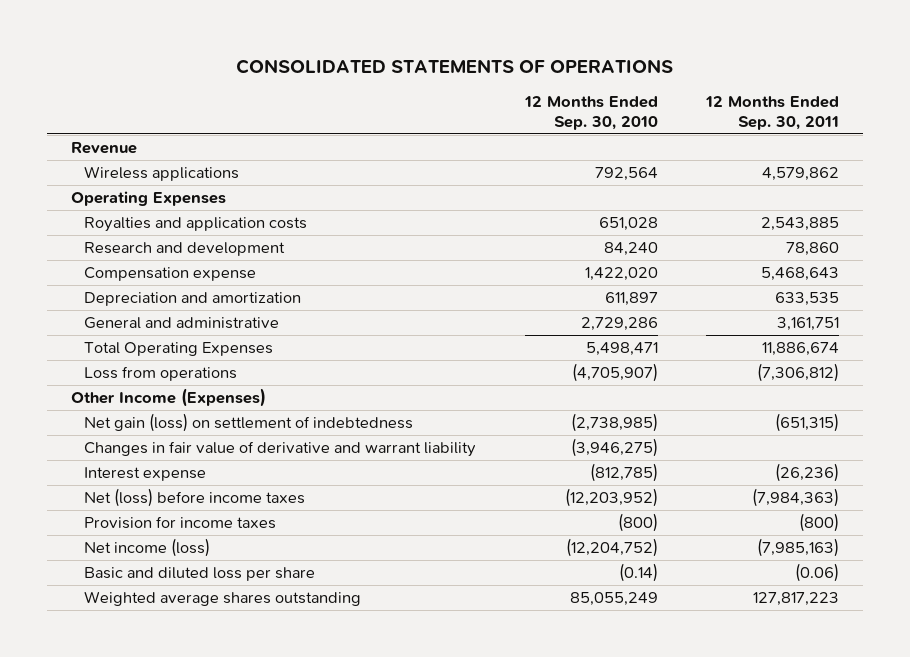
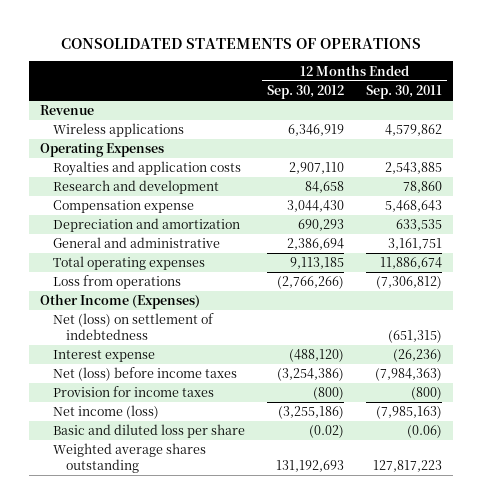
- | 12 Months Ended Sep. 30, 2010 | 12 Months Ended Sep. 30, 2011
+ | 12 Months Ended Sep. 30, 2012 | 12 Months Ended Sep. 30, 2011
- Total Operating Expenses | 5,498,471 | 11,886,674
+ Total operating expenses | 9,113,185 | 11,886,674
- Net gain (loss) on settlement of indebtedness | (2,738,985) | (651,315)
- Changes in fair value of derivative and warrant liability | (3,946,275) |
+ Net (loss) on settlement of indebtedness | | (651,315)

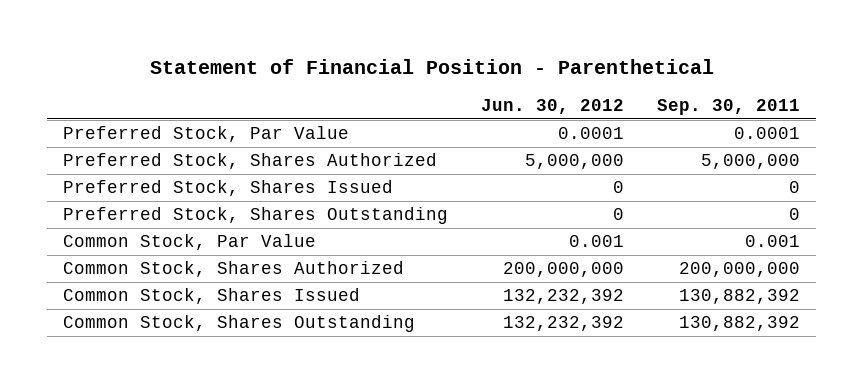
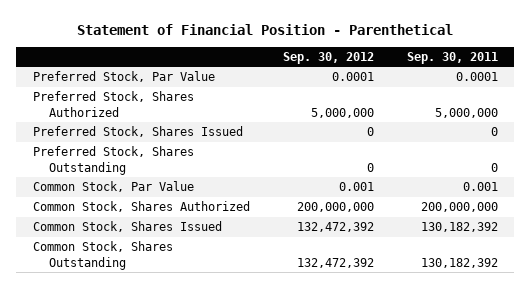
- | Jun. 30, 2012 | Sep. 30, 2011
+ | Sep. 30, 2012 | Sep. 30, 2011
- Common Stock, Shares Issued | 132,232,392 | 130,882,392
- Common Stock, Shares Outstanding | 132,232,392 | 130,882,392
+ Common Stock, Shares Issued | 132,472,392 | 130,182,392
+ Common Stock, Shares Outstanding | 132,472,392 | 130,182,392

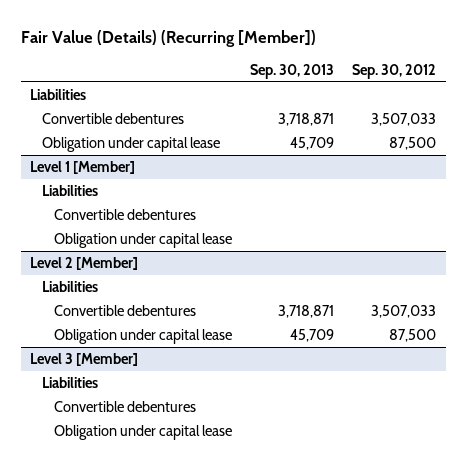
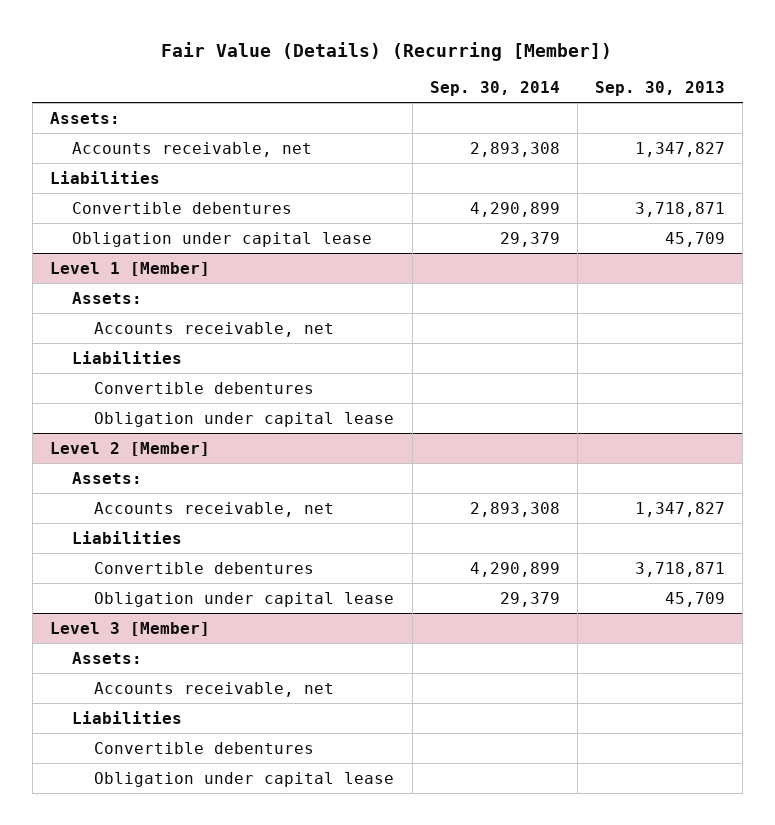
- | Sep. 30, 2013 | Sep. 30, 2012
+ | Sep. 30, 2014 | Sep. 30, 2013
+ Assets:
+ Accounts receivable, net | 2,893,308 | 1,347,827
@ Level 1 [Member]
+ Assets:
+ Accounts receivable, net
@ Level 2 [Member]
+ Assets:
+ Accounts receivable, net | 2,893,308 | 1,347,827
@ Level 3 [Member]
+ Assets:
+ Accounts receivable, net

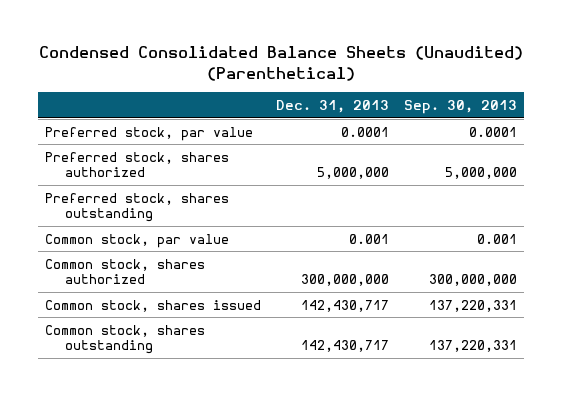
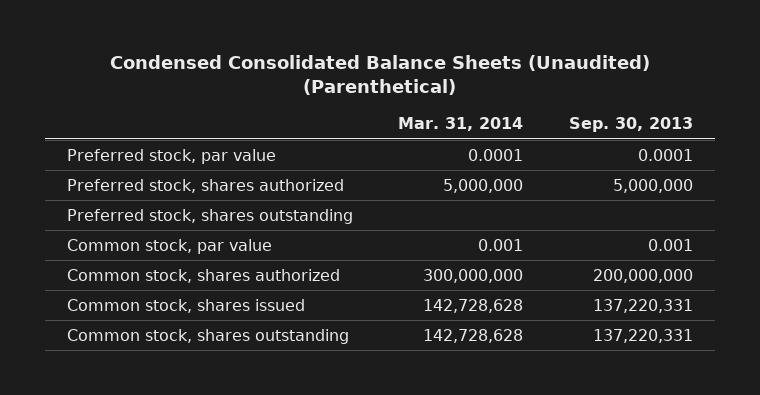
- | Dec. 31, 2013 | Sep. 30, 2013
+ | Mar. 31, 2014 | Sep. 30, 2013
- Common stock, shares authorized | 300,000,000 | 300,000,000
+ Common stock, shares authorized | 300,000,000 | 200,000,000

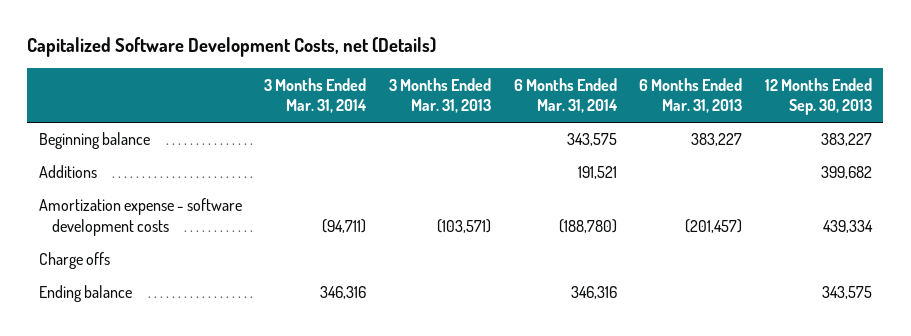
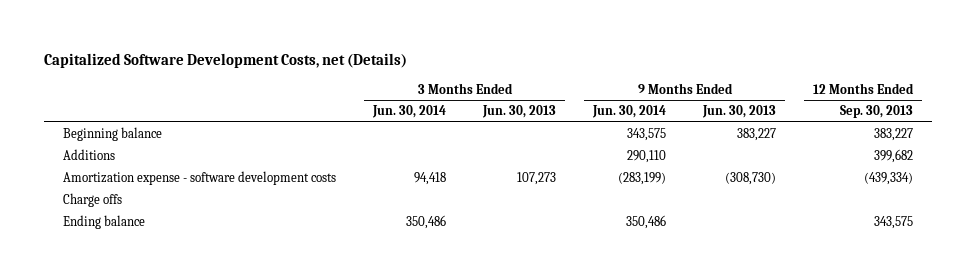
- | 3 Months Ended Mar. 31, 2014 | 3 Months Ended Mar. 31, 2013 | 6 Months Ended Mar. 31, 2014 | 6 Months Ended Mar. 31, 2013 | 12 Months Ended Sep. 30, 2013
+ | 3 Months Ended Jun. 30, 2014 | 3 Months Ended Jun. 30, 2013 | 9 Months Ended Jun. 30, 2014 | 9 Months Ended Jun. 30, 2013 | 12 Months Ended Sep. 30, 2013
- Amortization expense - software development costs | (94,711) | (103,571) | (188,780) | (201,457) | 439,334
+ Amortization expense - software development costs | 94,418 | 107,273 | (283,199) | (308,730) | (439,334)

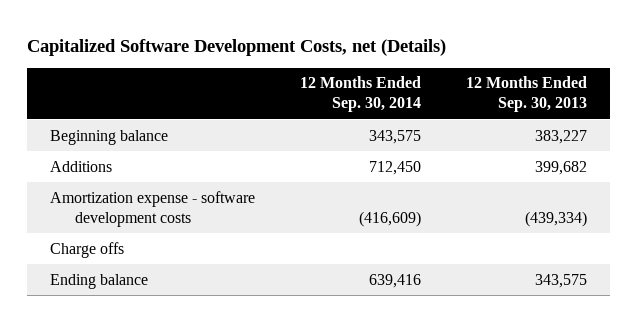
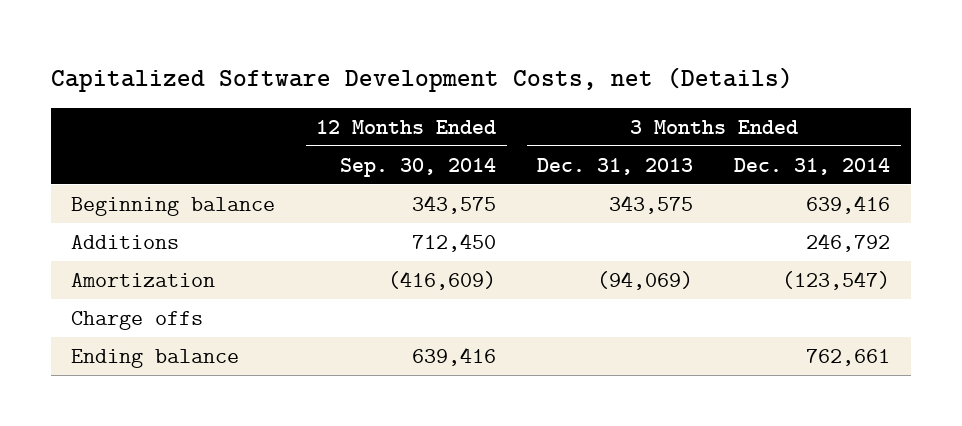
- | 12 Months Ended Sep. 30, 2014 | 12 Months Ended Sep. 30, 2013
+ | 12 Months Ended Sep. 30, 2014 | 3 Months Ended Dec. 31, 2013 | 3 Months Ended Dec. 31, 2014
- Amortization expense - software development costs | (416,609) | (439,334)
+ Amortization | (416,609) | (94,069) | (123,547)

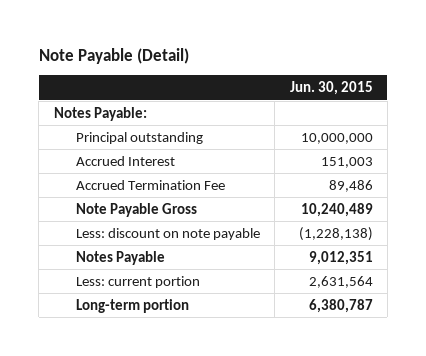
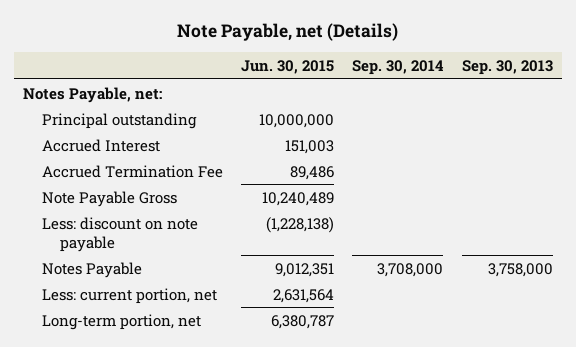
- Note Payable (Detail)
+ Note Payable, net (Details)
- | Jun. 30, 2015
+ | Jun. 30, 2015 | Sep. 30, 2014 | Sep. 30, 2013
- Notes Payable:
+ Notes Payable, net:
- Less: current portion | 2,631,564
- Long-term portion | 6,380,787
+ Less: current portion, net | 2,631,564 | |
+ Long-term portion, net | 6,380,787 | |

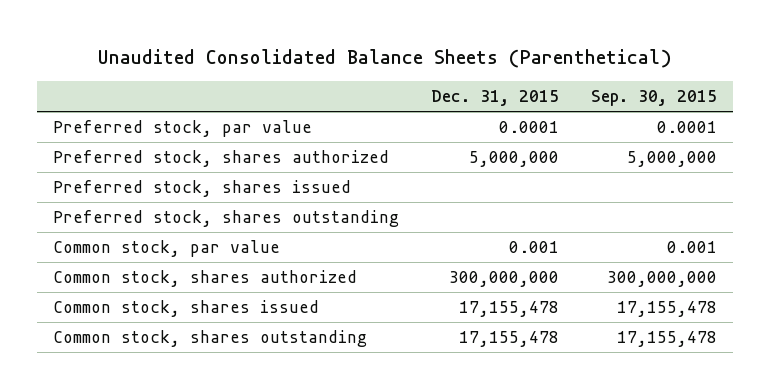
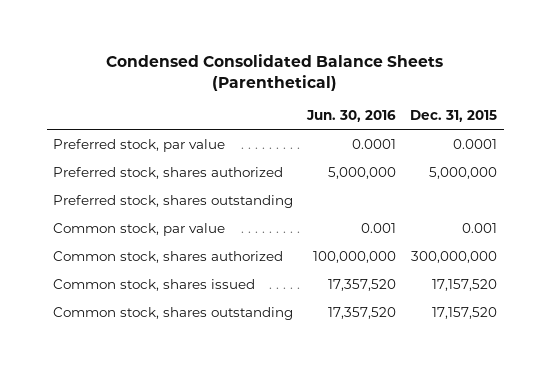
- Unaudited Consolidated Balance Sheets (Parenthetical)
+ Condensed Consolidated Balance Sheets (Parenthetical)
- | Dec. 31, 2015 | Sep. 30, 2015
+ | Jun. 30, 2016 | Dec. 31, 2015
- Preferred stock, shares issued
- Common stock, shares issued | 17,155,478 | 17,155,478
- Common stock, shares outstanding | 17,155,478 | 17,155,478
+ Common stock, shares issued | 17,357,520 | 17,157,520
+ Common stock, shares outstanding | 17,357,520 | 17,157,520

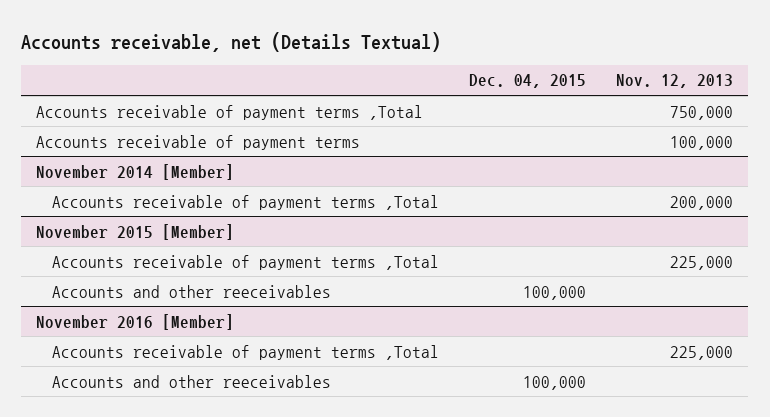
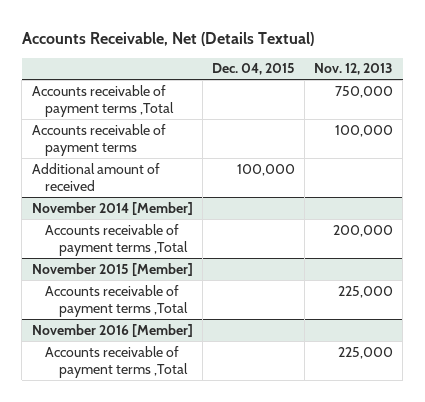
- Accounts receivable, net (Details Textual)
+ Accounts Receivable, Net (Details Textual)
+ Additional amount of received | 100,000 |
@ November 2015 [Member]
- Accounts and other reeceivables | 100,000 |
@ November 2016 [Member]
- Accounts and other reeceivables | 100,000 |

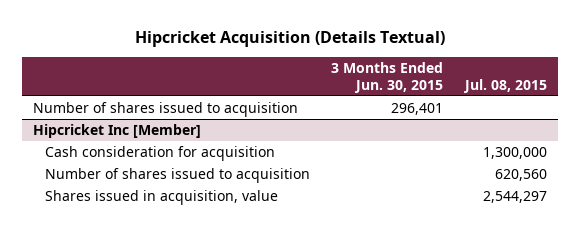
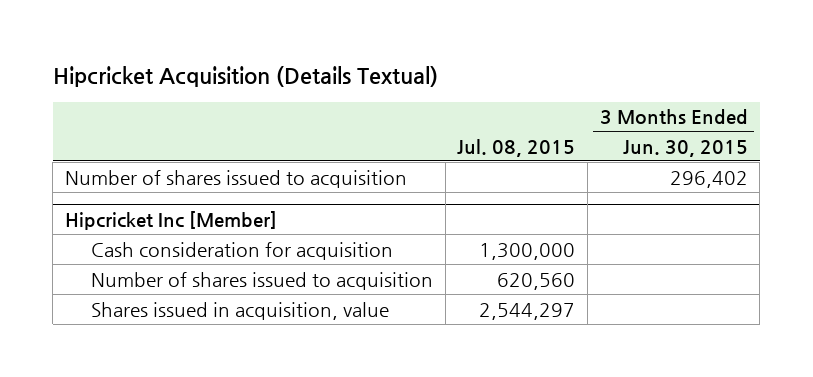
- | 3 Months Ended Jun. 30, 2015 | Jul. 08, 2015
+ | Jul. 08, 2015 | 3 Months Ended Jun. 30, 2015
- Number of shares issued to acquisition | 296,401 |
+ Number of shares issued to acquisition | | 296,402

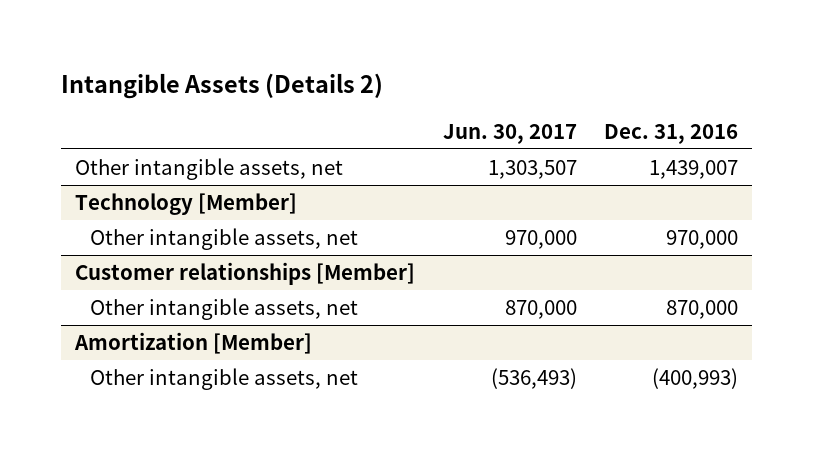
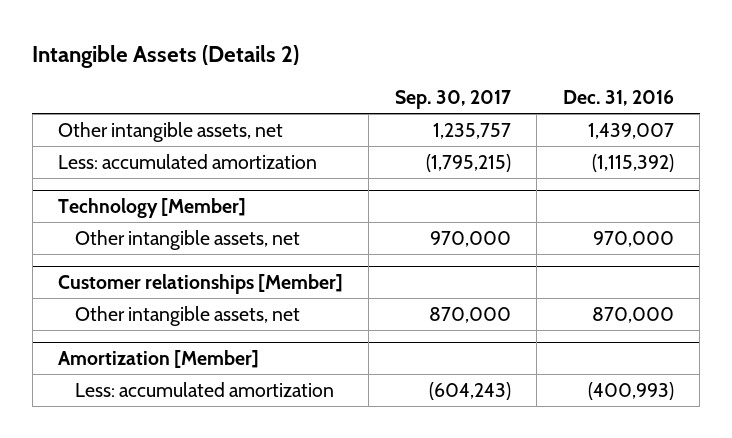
- | Jun. 30, 2017 | Dec. 31, 2016
+ | Sep. 30, 2017 | Dec. 31, 2016
+ Less: accumulated amortization | (1,795,215) | (1,115,392)
@ Amortization [Member]
- Other intangible assets, net | (536,493) | (400,993)
+ Less: accumulated amortization | (604,243) | (400,993)

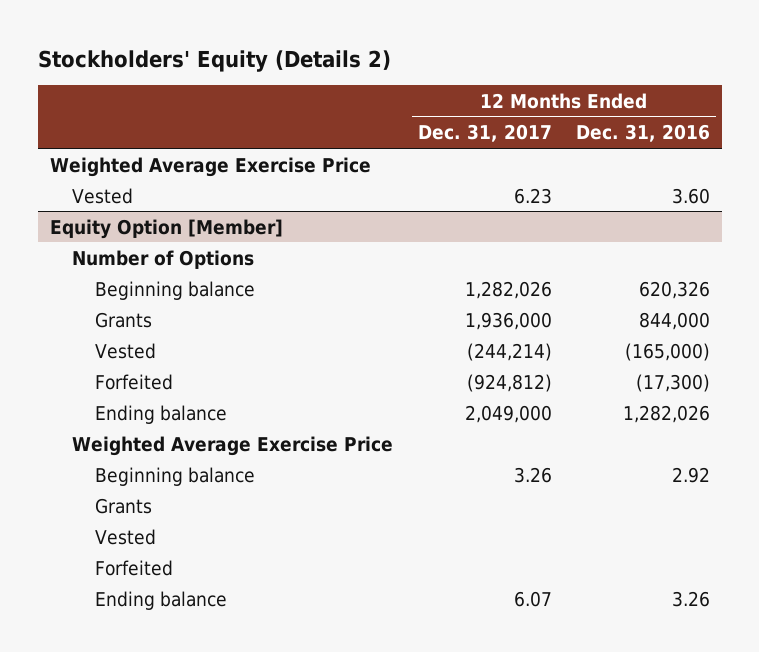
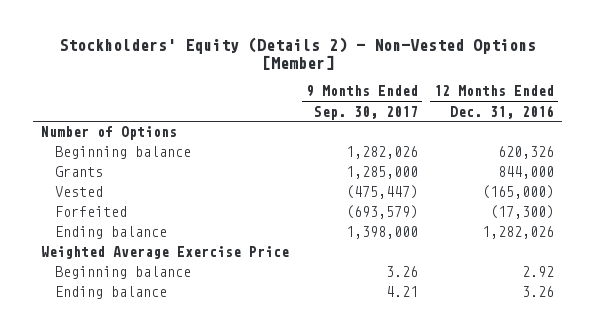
- Stockholders' Equity (Details 2)
+ Stockholders' Equity (Details 2) - Non-Vested Options [Member]
- | 12 Months Ended Dec. 31, 2017 | 12 Months Ended Dec. 31, 2016
+ | 9 Months Ended Sep. 30, 2017 | 12 Months Ended Dec. 31, 2016
- Weighted Average Exercise Price
- Vested | 6.23 | 3.60
- Equity Option [Member]
- Grants
- Vested
- Forfeited

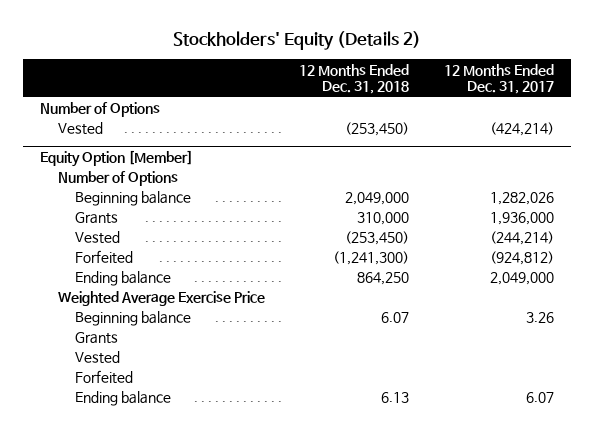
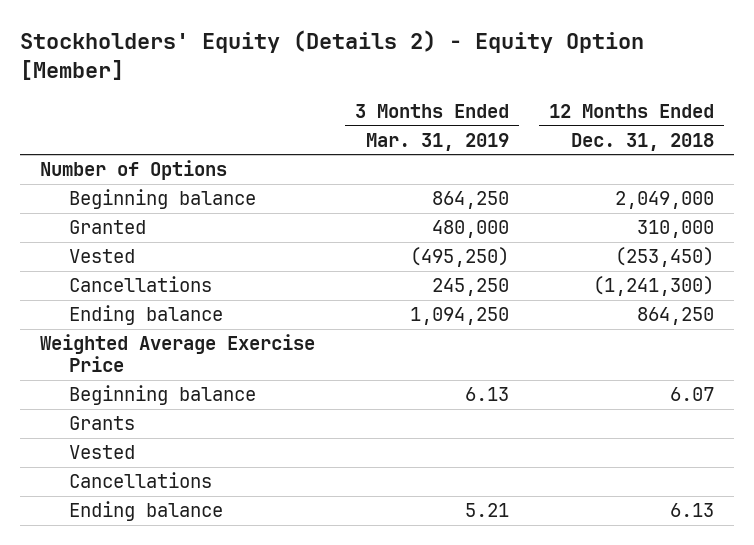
- Stockholders' Equity (Details 2)
+ Stockholders' Equity (Details 2) - Equity Option [Member]
- | 12 Months Ended Dec. 31, 2018 | 12 Months Ended Dec. 31, 2017
+ | 3 Months Ended Mar. 31, 2019 | 12 Months Ended Dec. 31, 2018
- Vested | (253,450) | (424,214)
- Equity Option [Member]
- Number of Options
- Grants | 310,000 | 1,936,000
+ Granted | 480,000 | 310,000
- Forfeited | (1,241,300) | (924,812)
+ Cancellations | 245,250 | (1,241,300)
- Forfeited
+ Cancellations

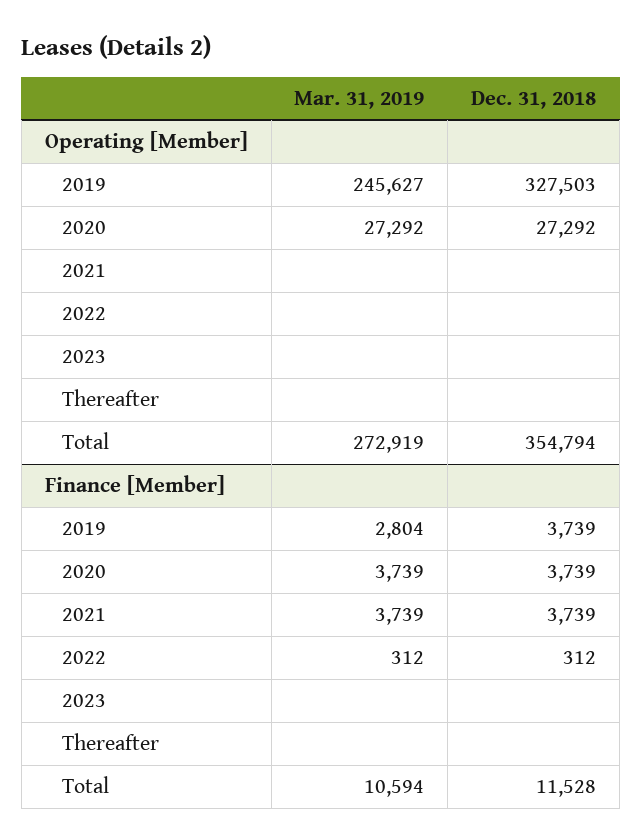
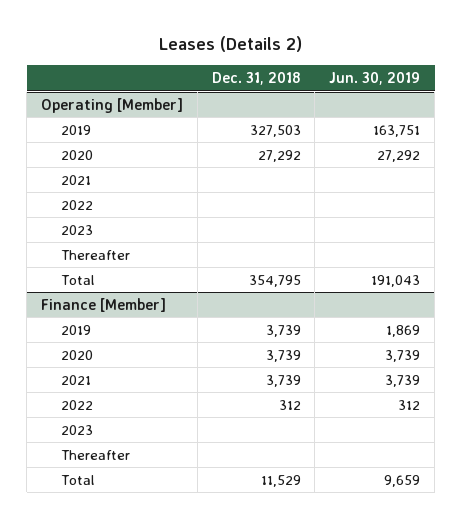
- | Mar. 31, 2019 | Dec. 31, 2018
+ | Dec. 31, 2018 | Jun. 30, 2019
@ Operating [Member]
- Total | 272,919 | 354,794
+ Total | 354,795 | 191,043
@ Finance [Member]
- Total | 10,594 | 11,528
+ Total | 11,529 | 9,659

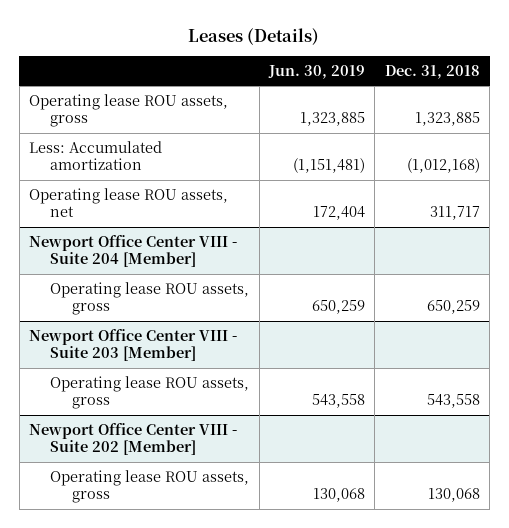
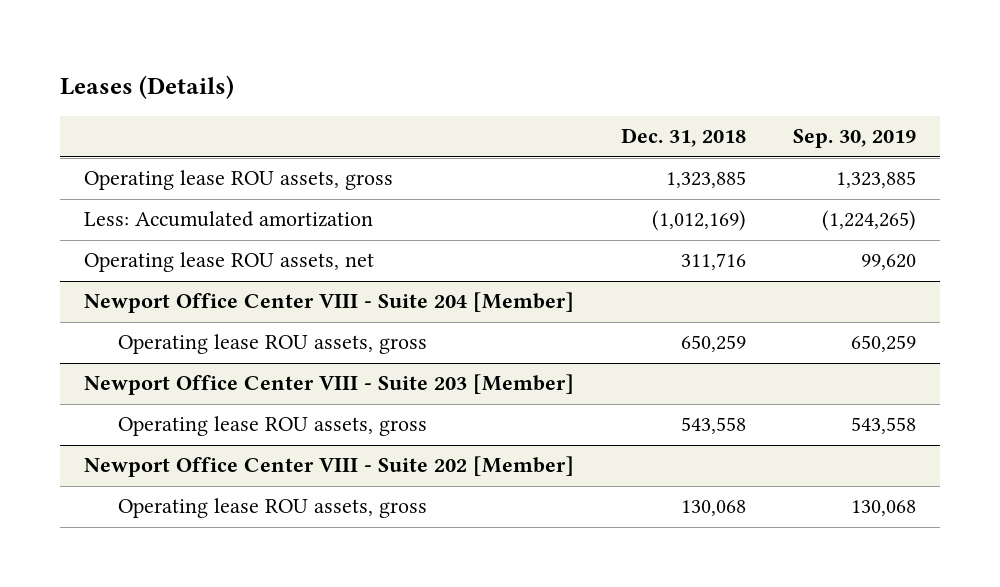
- | Jun. 30, 2019 | Dec. 31, 2018
+ | Dec. 31, 2018 | Sep. 30, 2019
- Less: Accumulated amortization | (1,151,481) | (1,012,168)
- Operating lease ROU assets, net | 172,404 | 311,717
+ Less: Accumulated amortization | (1,012,169) | (1,224,265)
+ Operating lease ROU assets, net | 311,716 | 99,620

